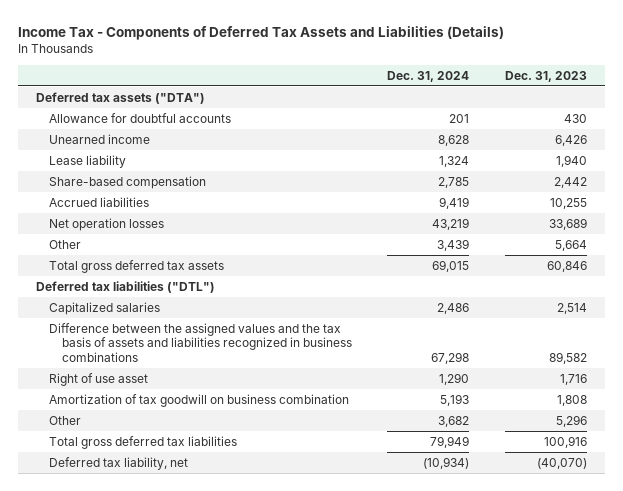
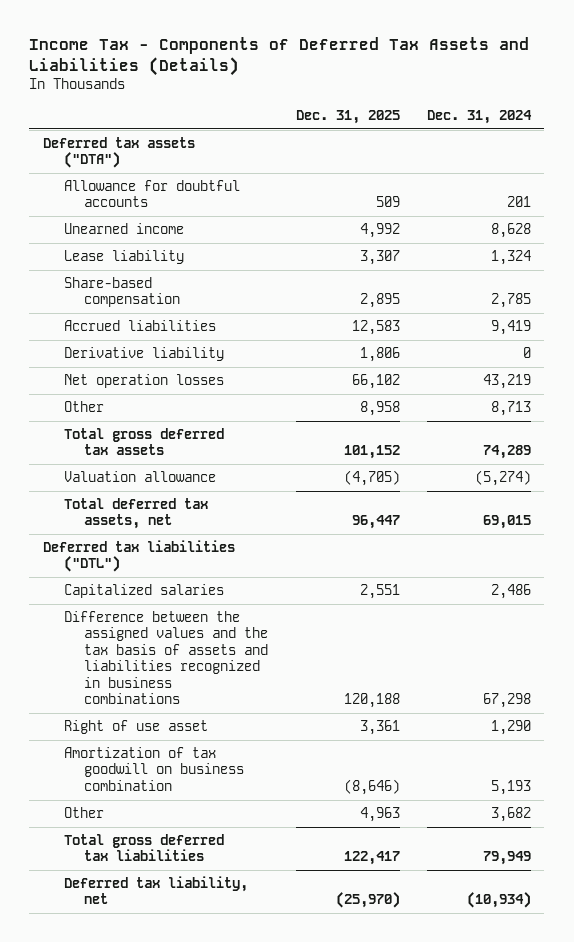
- | Dec. 31, 2024 | Dec. 31, 2023
+ | Dec. 31, 2025 | Dec. 31, 2024
+ Derivative liability | 1,806 | 0
- Other | 3,439 | 5,664
- Total gross deferred tax assets | 69,015 | 60,846
+ Other | 8,958 | 8,713
+ Total gross deferred tax assets | 101,152 | 74,289
+ Valuation allowance | (4,705) | (5,274)
+ Total deferred tax assets, net | 96,447 | 69,015

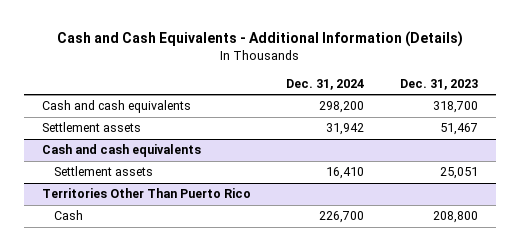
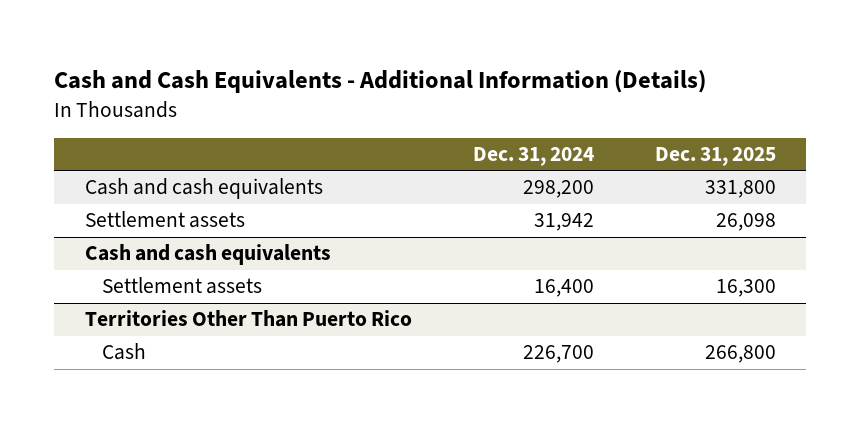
- | Dec. 31, 2024 | Dec. 31, 2023
+ | Dec. 31, 2024 | Dec. 31, 2025
@ Cash and cash equivalents
- Settlement assets | 16,410 | 25,051
+ Settlement assets | 16,400 | 16,300

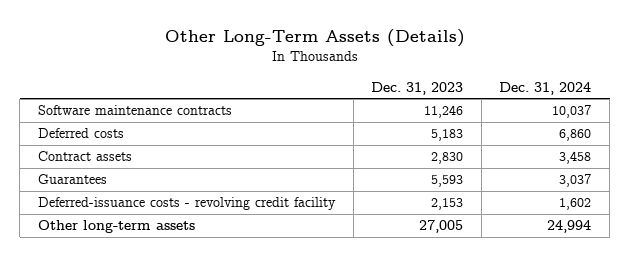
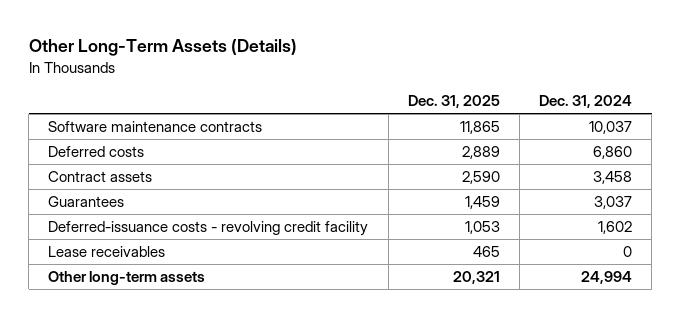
- | Dec. 31, 2023 | Dec. 31, 2024
+ | Dec. 31, 2025 | Dec. 31, 2024
+ Lease receivables | 465 | 0

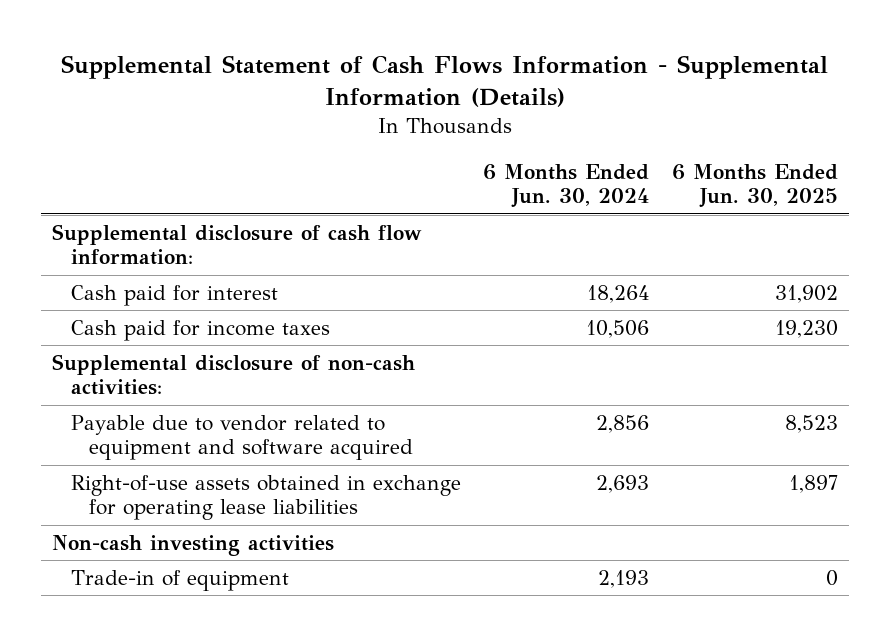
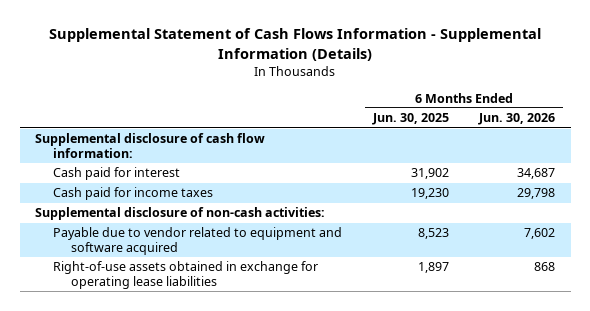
- | 6 Months Ended Jun. 30, 2024 | 6 Months Ended Jun. 30, 2025
+ | 6 Months Ended Jun. 30, 2025 | 6 Months Ended Jun. 30, 2026
- Non-cash investing activities
- Trade-in of equipment | 2,193 | 0

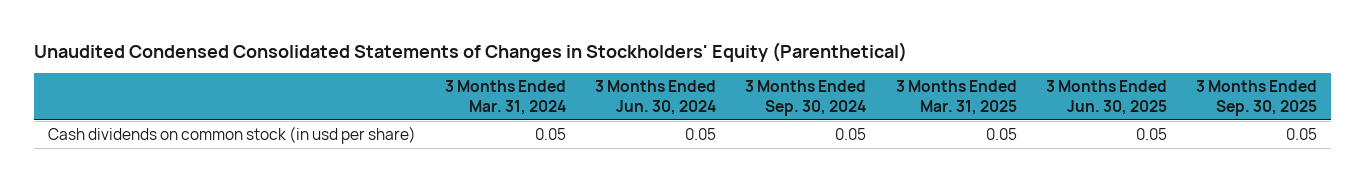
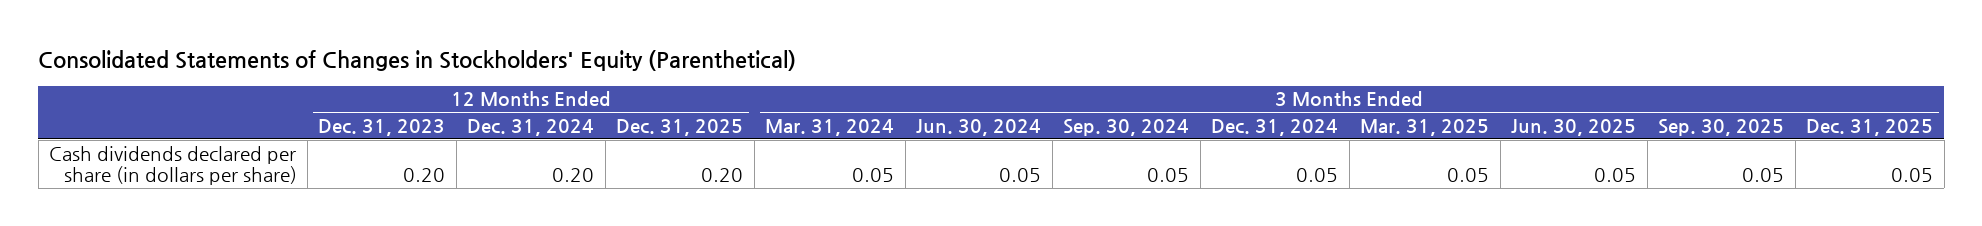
- Unaudited Condensed Consolidated Statements of Changes in Stockholders' Equity (Parenthetical)
+ Consolidated Statements of Changes in Stockholders' Equity (Parenthetical)
- | 3 Months Ended Mar. 31, 2024 | 3 Months Ended Jun. 30, 2024 | 3 Months Ended Sep. 30, 2024 | 3 Months Ended Mar. 31, 2025 | 3 Months Ended Jun. 30, 2025 | 3 Months Ended Sep. 30, 2025
+ | 12 Months Ended Dec. 31, 2023 | 12 Months Ended Dec. 31, 2024 | 12 Months Ended Dec. 31, 2025 | 3 Months Ended Mar. 31, 2024 | 3 Months Ended Jun. 30, 2024 | 3 Months Ended Sep. 30, 2024 | 3 Months Ended Dec. 31, 2024 | 3 Months Ended Mar. 31, 2025 | 3 Months Ended Jun. 30, 2025 | 3 Months Ended Sep. 30, 2025 | 3 Months Ended Dec. 31, 2025
- Cash dividends on common stock (in usd per share) | 0.05 | 0.05 | 0.05 | 0.05 | 0.05 | 0.05
+ Cash dividends declared per share (in dollars per share) | 0.20 | 0.20 | 0.20 | 0.05 | 0.05 | 0.05 | 0.05 | 0.05 | 0.05 | 0.05 | 0.05

